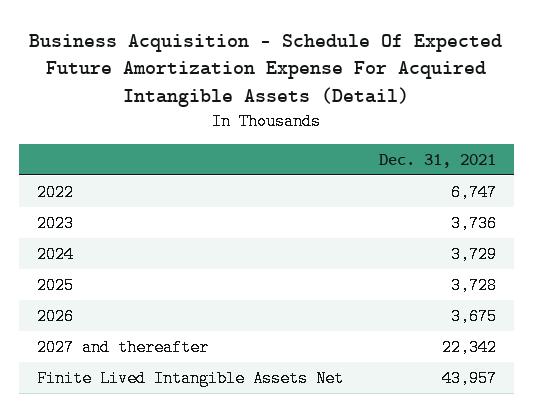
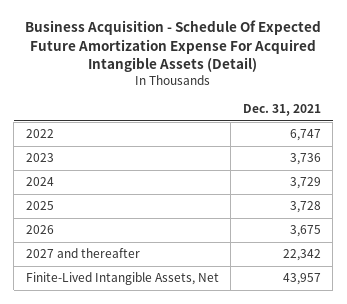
- Finite Lived Intangible Assets Net | 43,957
+ Finite-Lived Intangible Assets, Net | 43,957

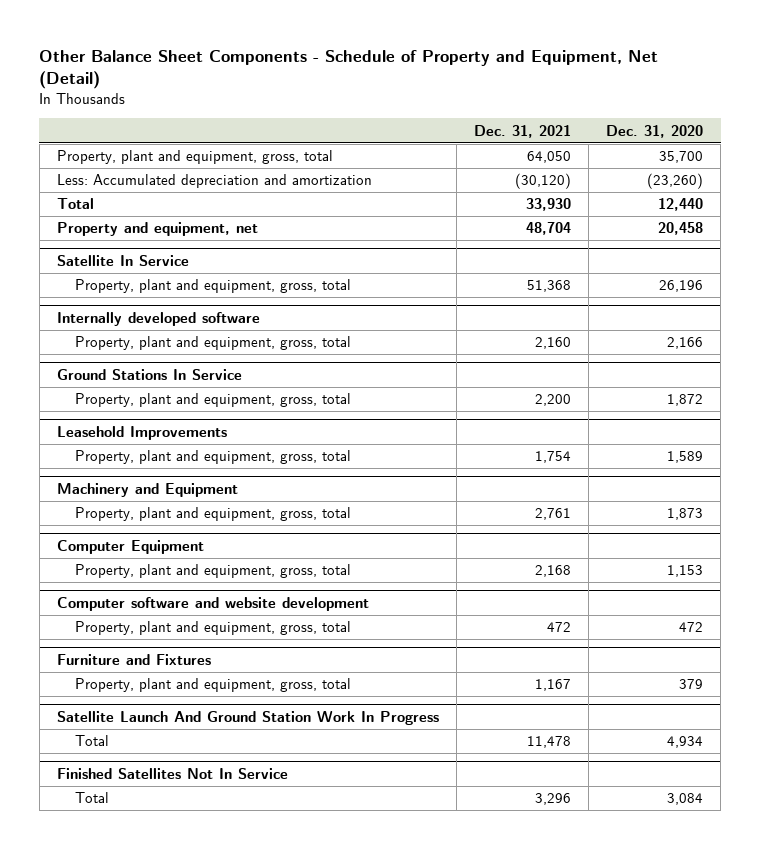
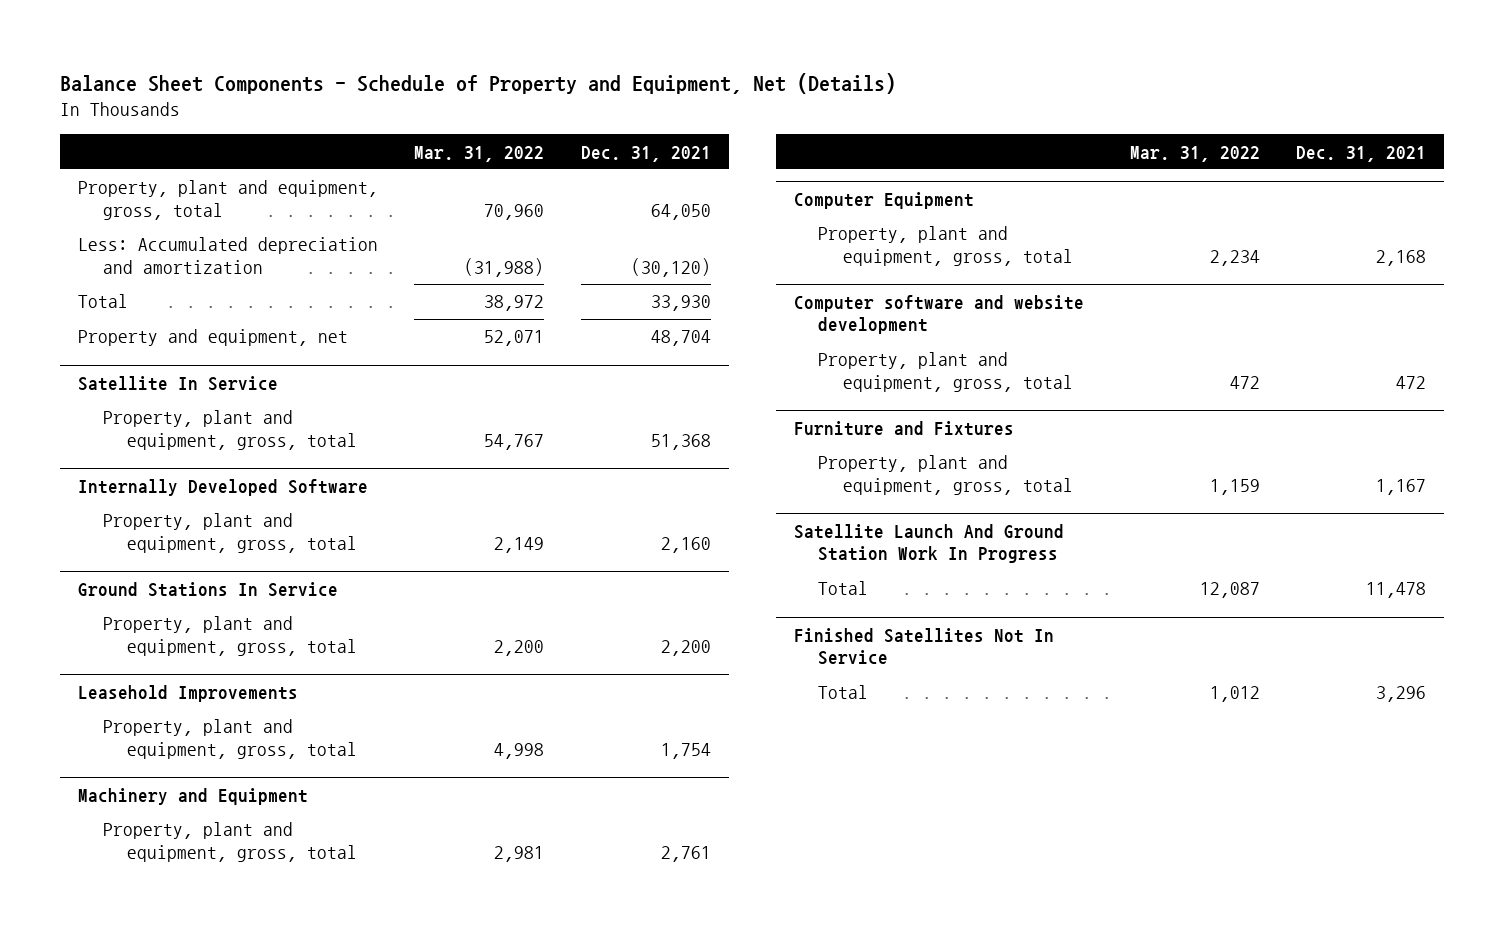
- Other Balance Sheet Components - Schedule of Property and Equipment, Net (Detail)
+ Balance Sheet Components - Schedule of Property and Equipment, Net (Details)
- | Dec. 31, 2021 | Dec. 31, 2020
+ | Mar. 31, 2022 | Dec. 31, 2021
- Internally developed software
+ Internally Developed Software

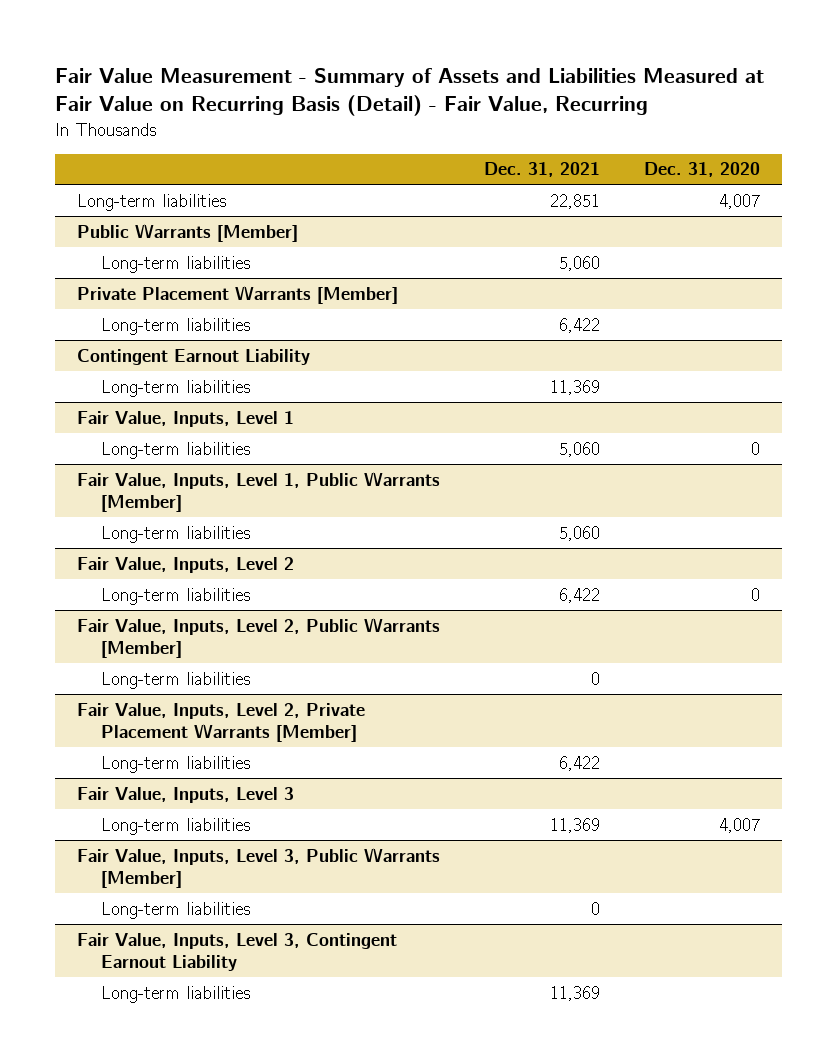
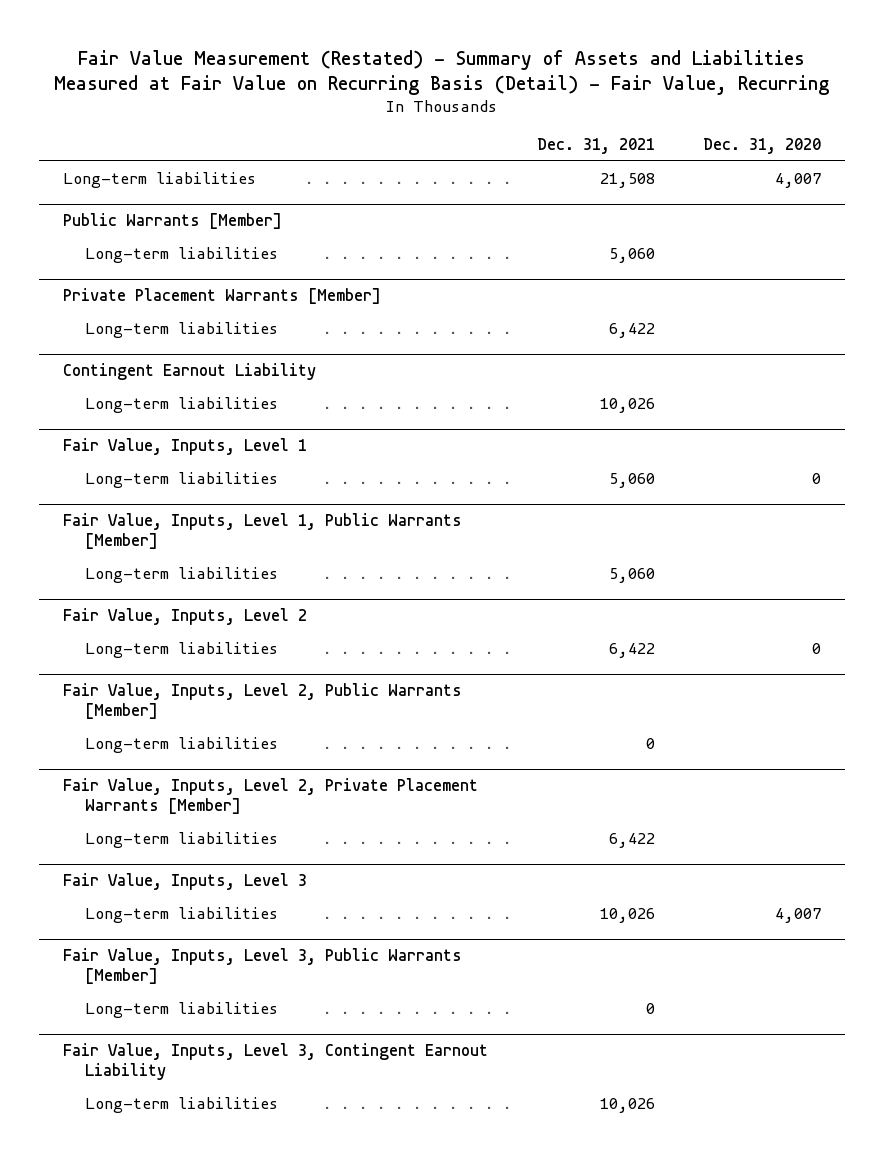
- Fair Value Measurement - Summary of Assets and Liabilities Measured at Fair Value on Recurring Basis (Detail) - Fair Value, Recurring
+ Fair Value Measurement (Restated) - Summary of Assets and Liabilities Measured at Fair Value on Recurring Basis (Detail) - Fair Value, Recurring
- Long-term liabilities | 22,851 | 4,007
+ Long-term liabilities | 21,508 | 4,007
@ Contingent Earnout Liability
- Long-term liabilities | 11,369 |
+ Long-term liabilities | 10,026 |
@ Fair Value, Inputs, Level 3
- Long-term liabilities | 11,369 | 4,007
+ Long-term liabilities | 10,026 | 4,007
@ Fair Value, Inputs, Level 3, Contingent Earnout Liability
- Long-term liabilities | 11,369 |
+ Long-term liabilities | 10,026 |

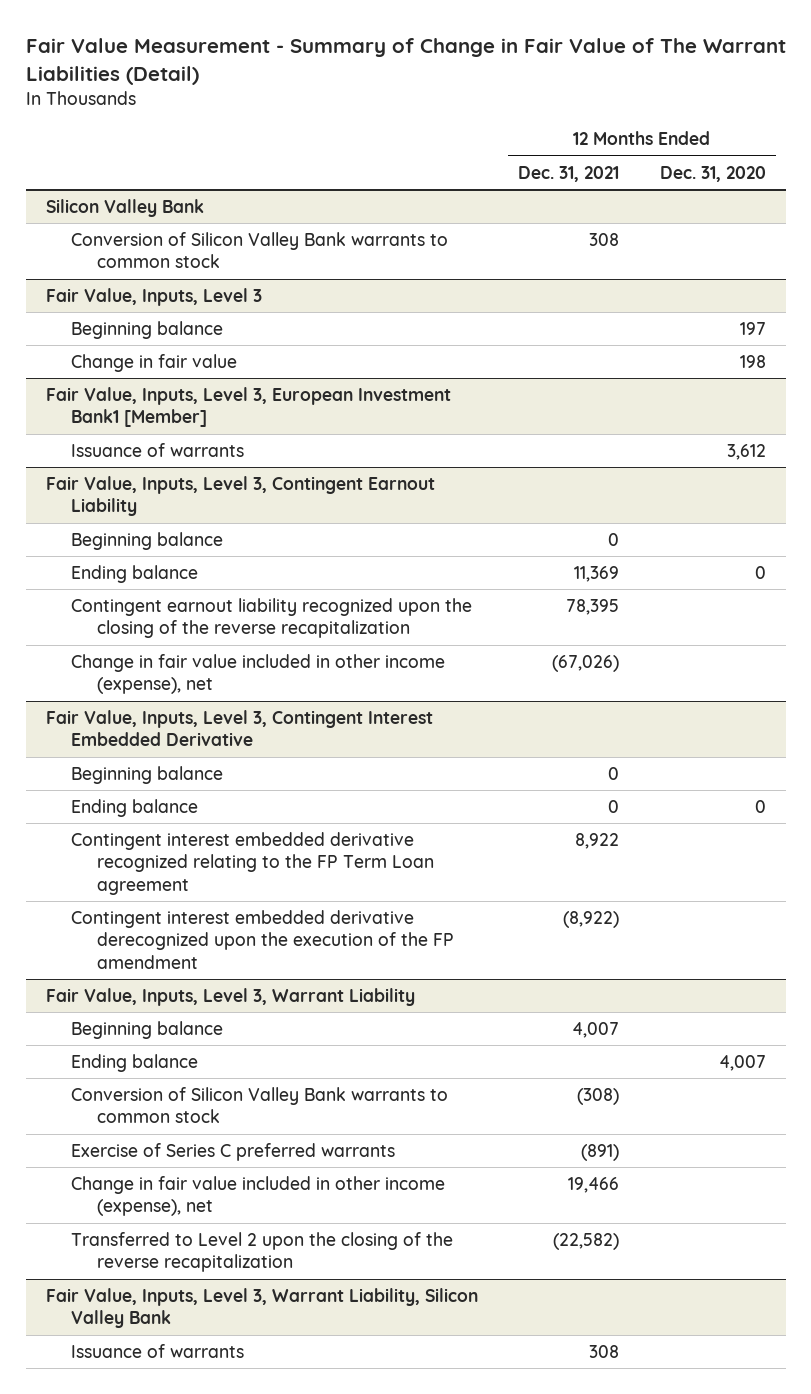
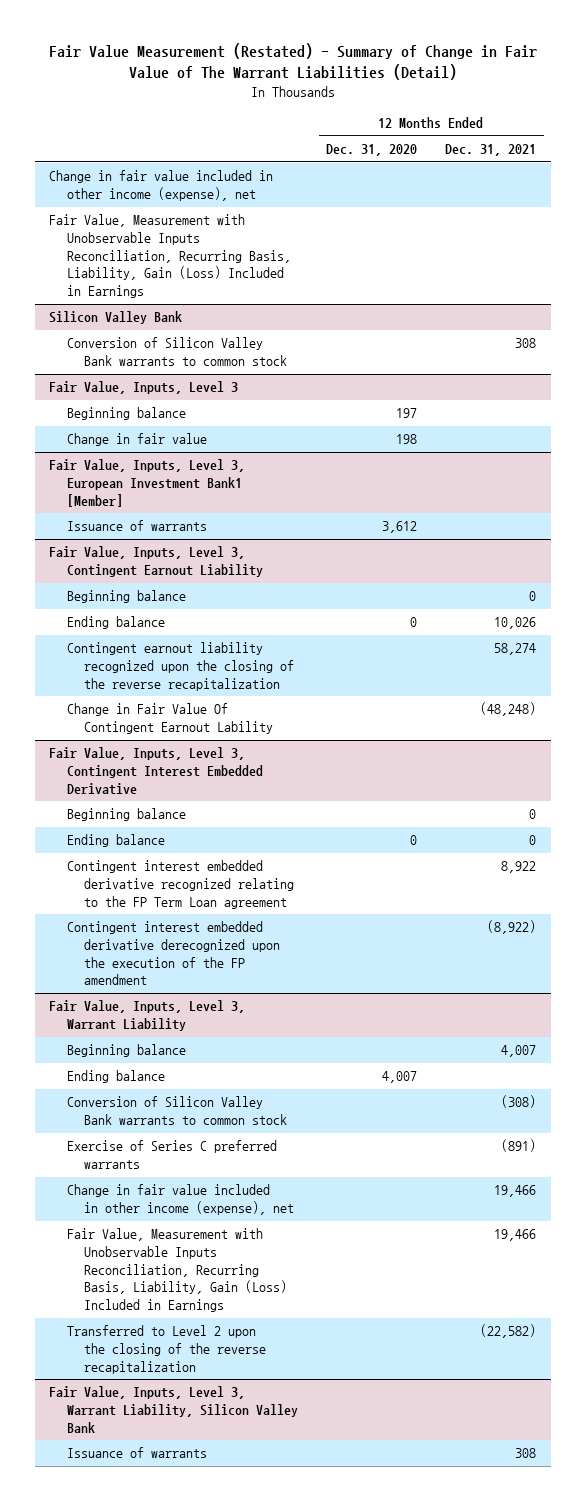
- Fair Value Measurement - Summary of Change in Fair Value of The Warrant Liabilities (Detail)
+ Fair Value Measurement (Restated) - Summary of Change in Fair Value of The Warrant Liabilities (Detail)
- | 12 Months Ended Dec. 31, 2021 | 12 Months Ended Dec. 31, 2020
+ | 12 Months Ended Dec. 31, 2020 | 12 Months Ended Dec. 31, 2021
+ Change in fair value included in other income (expense), net
+ Fair Value, Measurement with Unobservable Inputs Reconciliation, Recurring Basis, Liability, Gain (Loss) Included in Earnings
@ Fair Value, Inputs, Level 3, Contingent Earnout Liability
- Ending balance | 11,369 | 0
- Contingent earnout liability recognized upon the closing of the reverse recapitalization | 78,395 |
- Change in fair value included in other income (expense), net | (67,026) |
+ Ending balance | 0 | 10,026
+ Contingent earnout liability recognized upon the closing of the reverse recapitalization | | 58,274
+ Change in Fair Value Of Contingent Earnout Lability | | (48,248)
@ Fair Value, Inputs, Level 3, Warrant Liability
+ Fair Value, Measurement with Unobservable Inputs Reconciliation, Recurring Basis, Liability, Gain (Loss) Included in Earnings | | 19,466

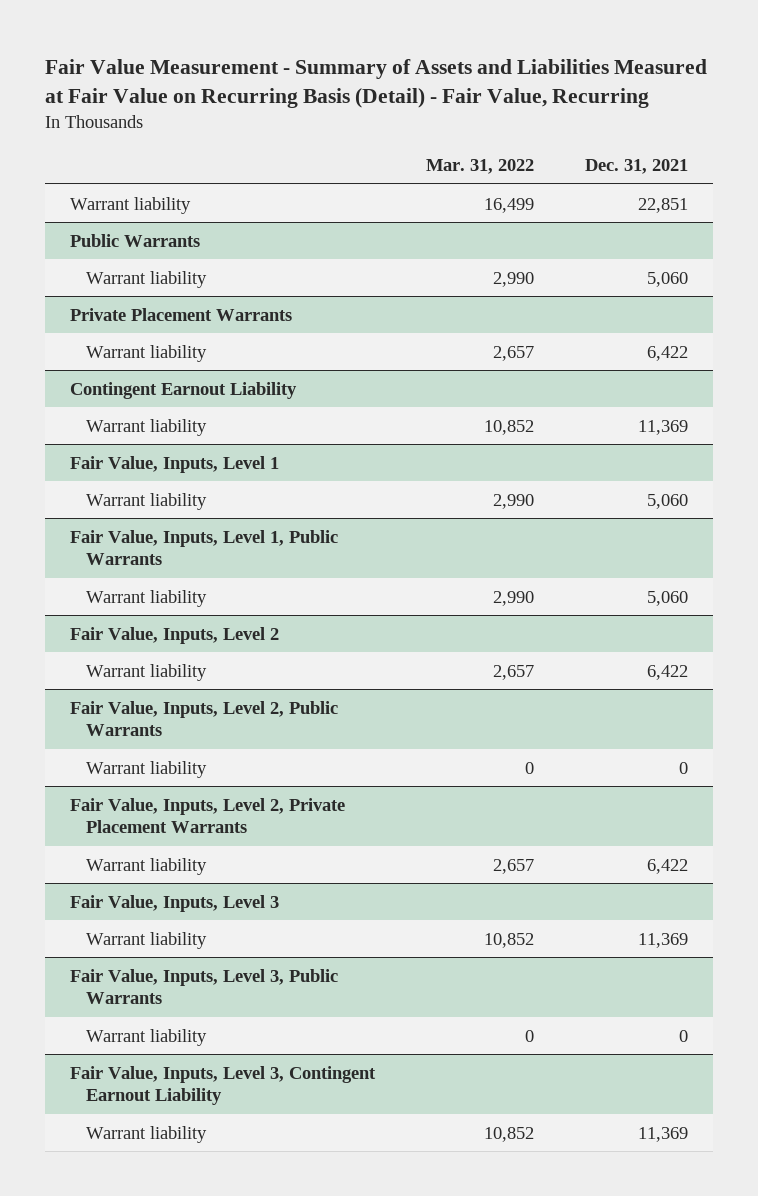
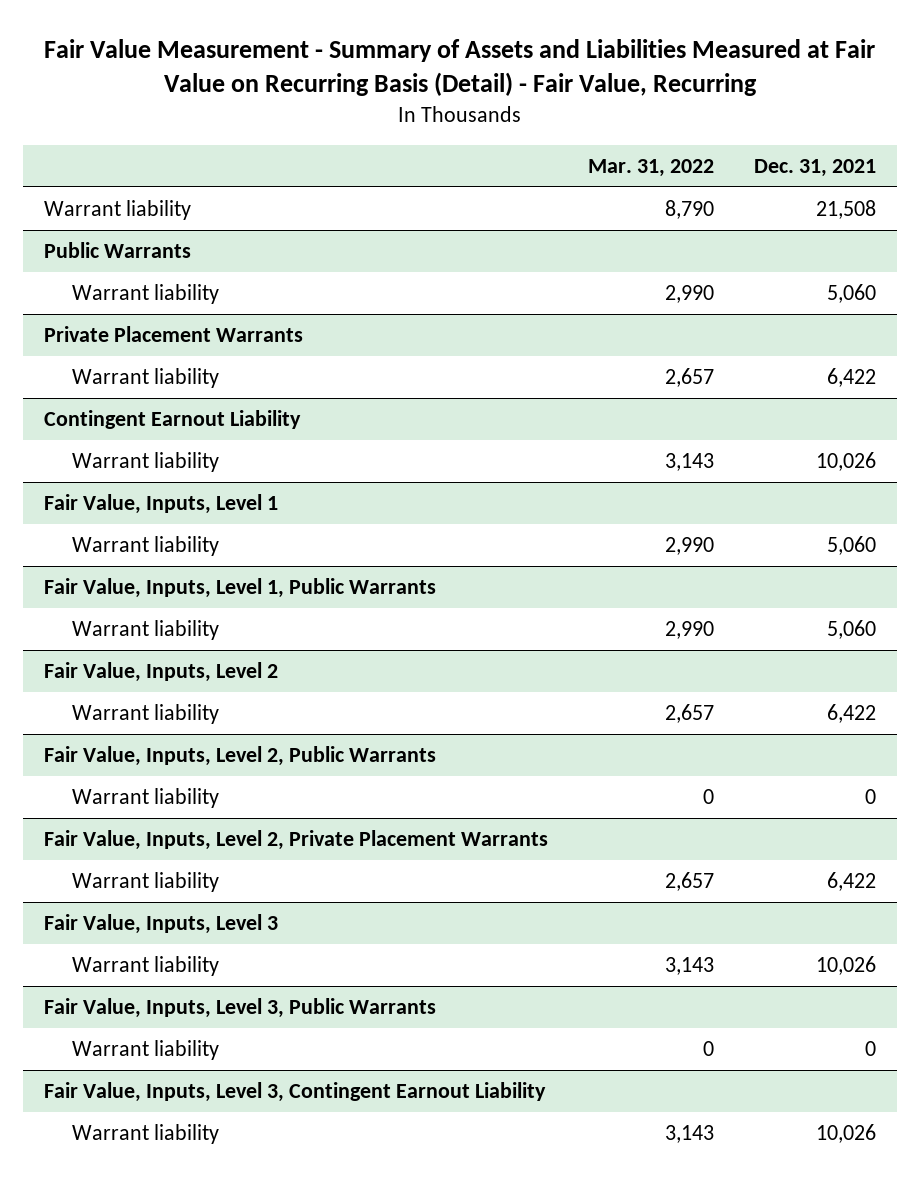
- Warrant liability | 16,499 | 22,851
+ Warrant liability | 8,790 | 21,508
@ Contingent Earnout Liability
- Warrant liability | 10,852 | 11,369
+ Warrant liability | 3,143 | 10,026
@ Fair Value, Inputs, Level 3
- Warrant liability | 10,852 | 11,369
+ Warrant liability | 3,143 | 10,026
@ Fair Value, Inputs, Level 3, Contingent Earnout Liability
- Warrant liability | 10,852 | 11,369
+ Warrant liability | 3,143 | 10,026

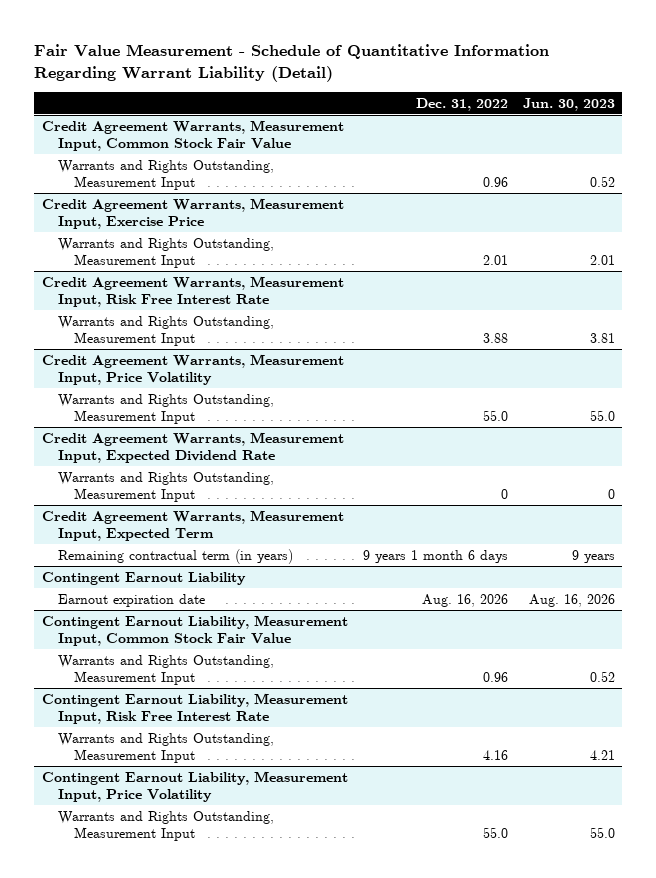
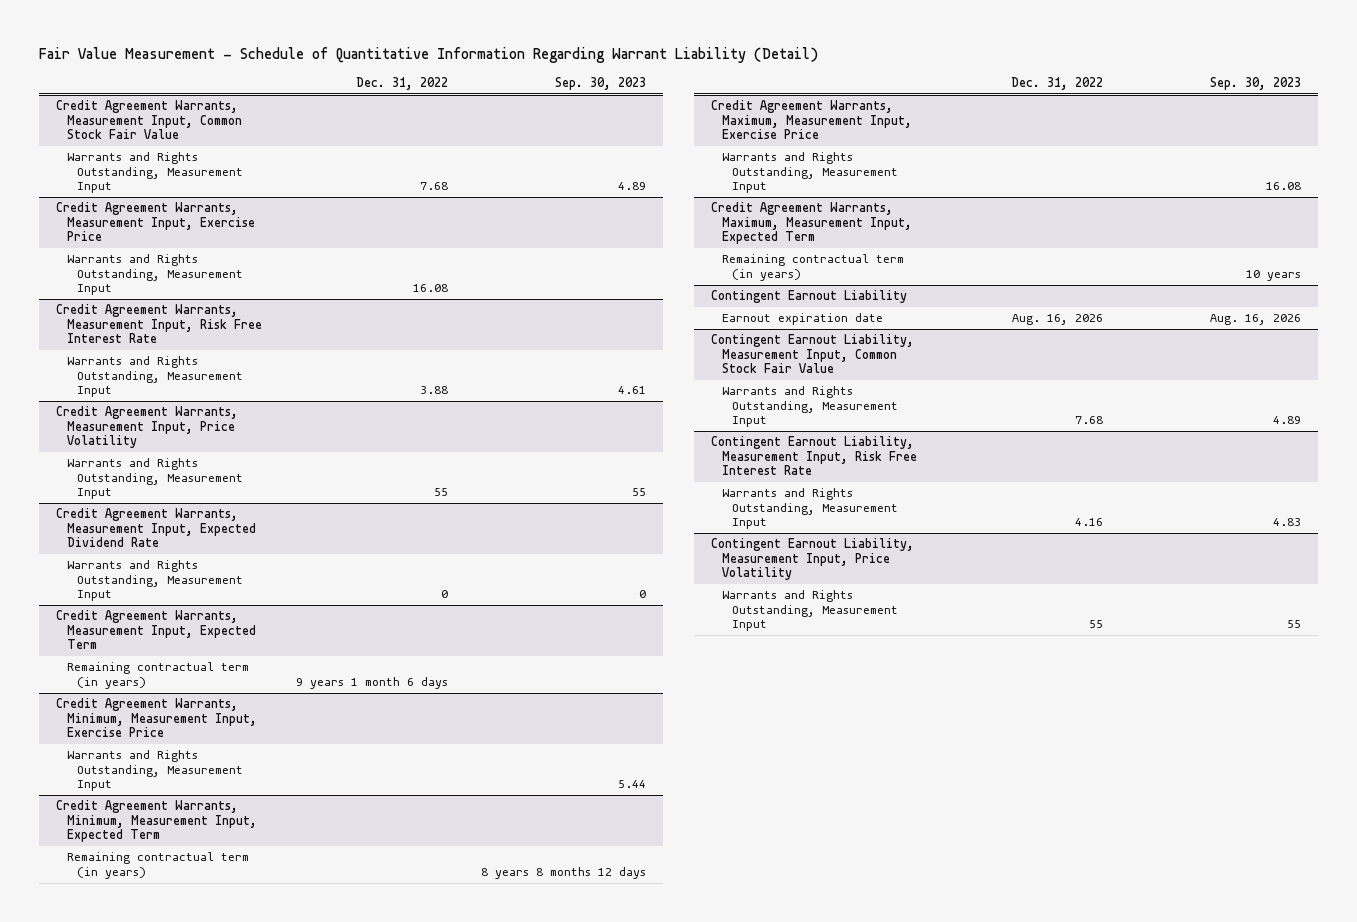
- | Dec. 31, 2022 | Jun. 30, 2023
+ | Dec. 31, 2022 | Sep. 30, 2023
@ Credit Agreement Warrants, Measurement Input, Common Stock Fair Value
- Warrants and Rights Outstanding, Measurement Input | 0.96 | 0.52
+ Warrants and Rights Outstanding, Measurement Input | 7.68 | 4.89
@ Credit Agreement Warrants, Measurement Input, Exercise Price
- Warrants and Rights Outstanding, Measurement Input | 2.01 | 2.01
+ Warrants and Rights Outstanding, Measurement Input | 16.08 |
@ Credit Agreement Warrants, Measurement Input, Price Volatility
- Warrants and Rights Outstanding, Measurement Input | 55.0 | 55.0
+ Warrants and Rights Outstanding, Measurement Input | 55 | 55
+ Credit Agreement Warrants, Minimum, Measurement Input, Exercise Price
+ Warrants and Rights Outstanding, Measurement Input | | 5.44
+ Credit Agreement Warrants, Minimum, Measurement Input, Expected Term
+ Remaining contractual term (in years) | | 8 years 8 months 12 days
+ Credit Agreement Warrants, Maximum, Measurement Input, Exercise Price
+ Warrants and Rights Outstanding, Measurement Input | | 16.08
+ Credit Agreement Warrants, Maximum, Measurement Input, Expected Term
+ Remaining contractual term (in years) | | 10 years
@ Contingent Earnout Liability, Measurement Input, Common Stock Fair Value
- Warrants and Rights Outstanding, Measurement Input | 0.96 | 0.52
+ Warrants and Rights Outstanding, Measurement Input | 7.68 | 4.89
@ Contingent Earnout Liability, Measurement Input, Price Volatility
- Warrants and Rights Outstanding, Measurement Input | 55.0 | 55.0
+ Warrants and Rights Outstanding, Measurement Input | 55 | 55

